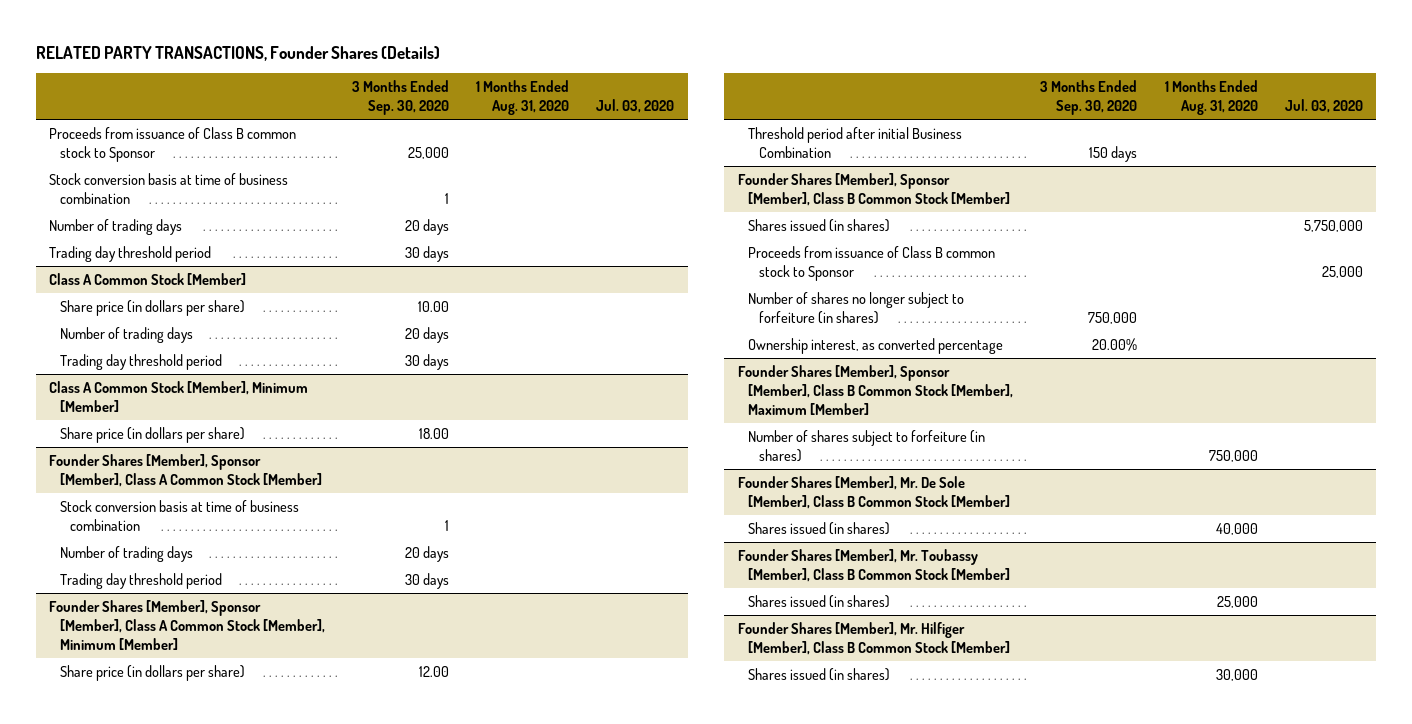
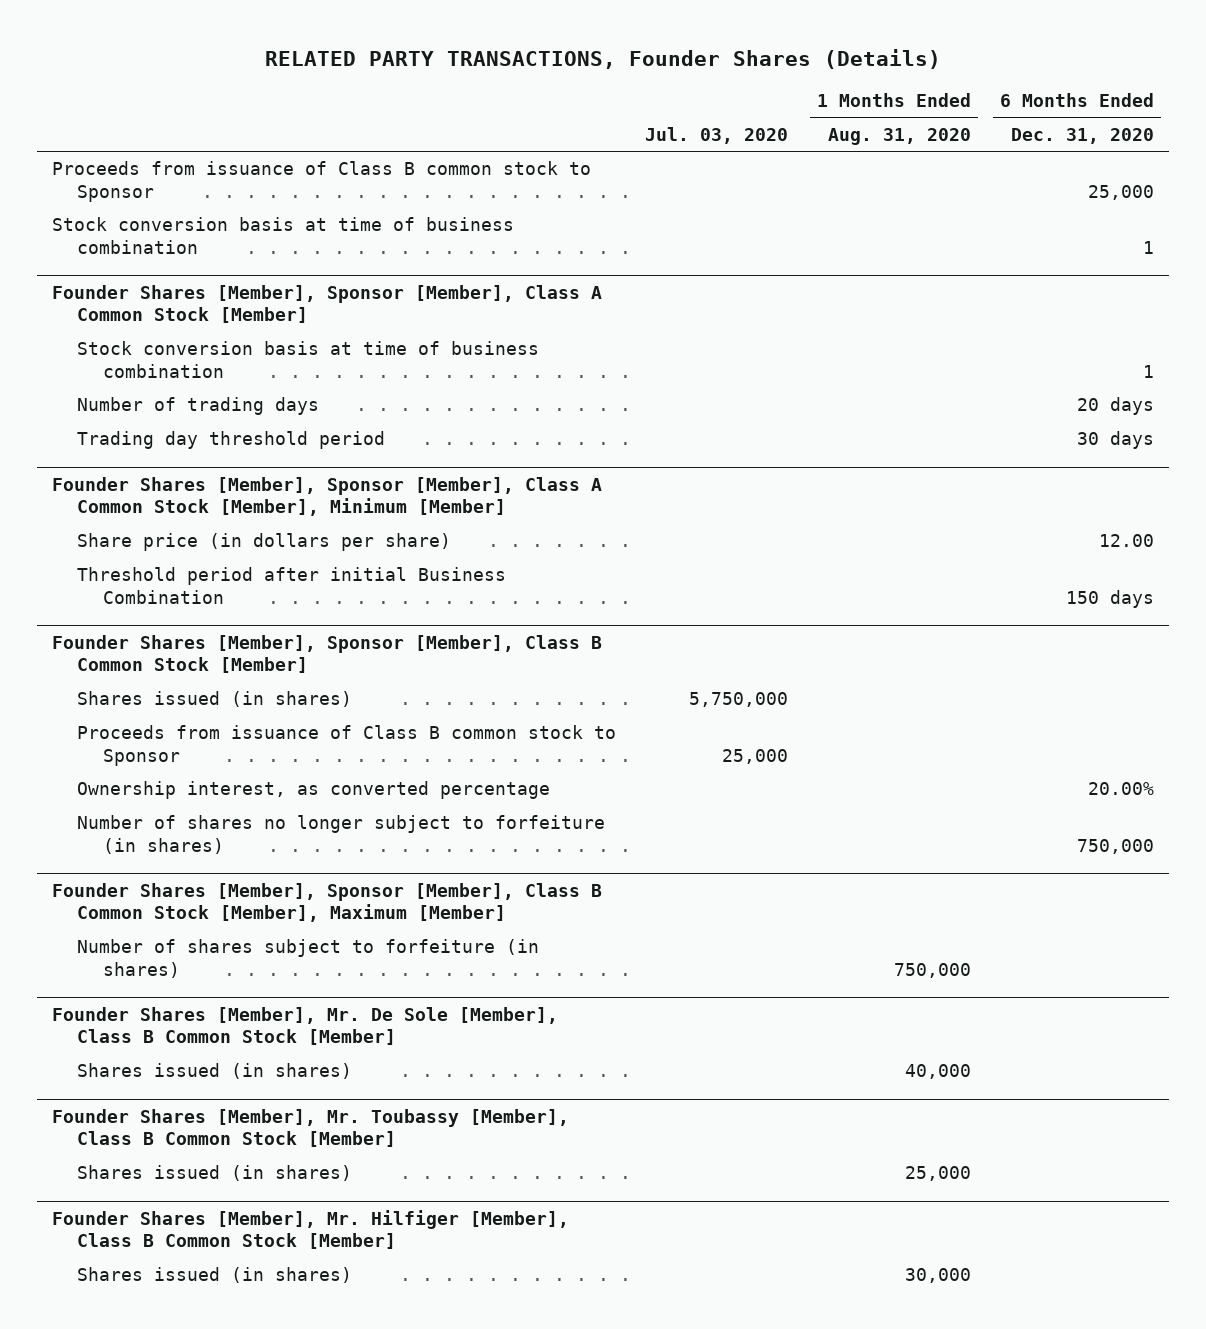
- | 3 Months Ended Sep. 30, 2020 | 1 Months Ended Aug. 31, 2020 | Jul. 03, 2020
+ | Jul. 03, 2020 | 1 Months Ended Aug. 31, 2020 | 6 Months Ended Dec. 31, 2020
- Number of trading days | 20 days | |
- Trading day threshold period | 30 days | |
- Class A Common Stock [Member]
- Share price (in dollars per share) | 10.00 | |
- Number of trading days | 20 days | |
- Trading day threshold period | 30 days | |
- Class A Common Stock [Member], Minimum [Member]
- Share price (in dollars per share) | 18.00 | |
@ Founder Shares [Member], Sponsor [Member], Class B Common Stock [Member]
moved down: Number of shares no longer subject to forfeiture (in shares) | | | 750,000

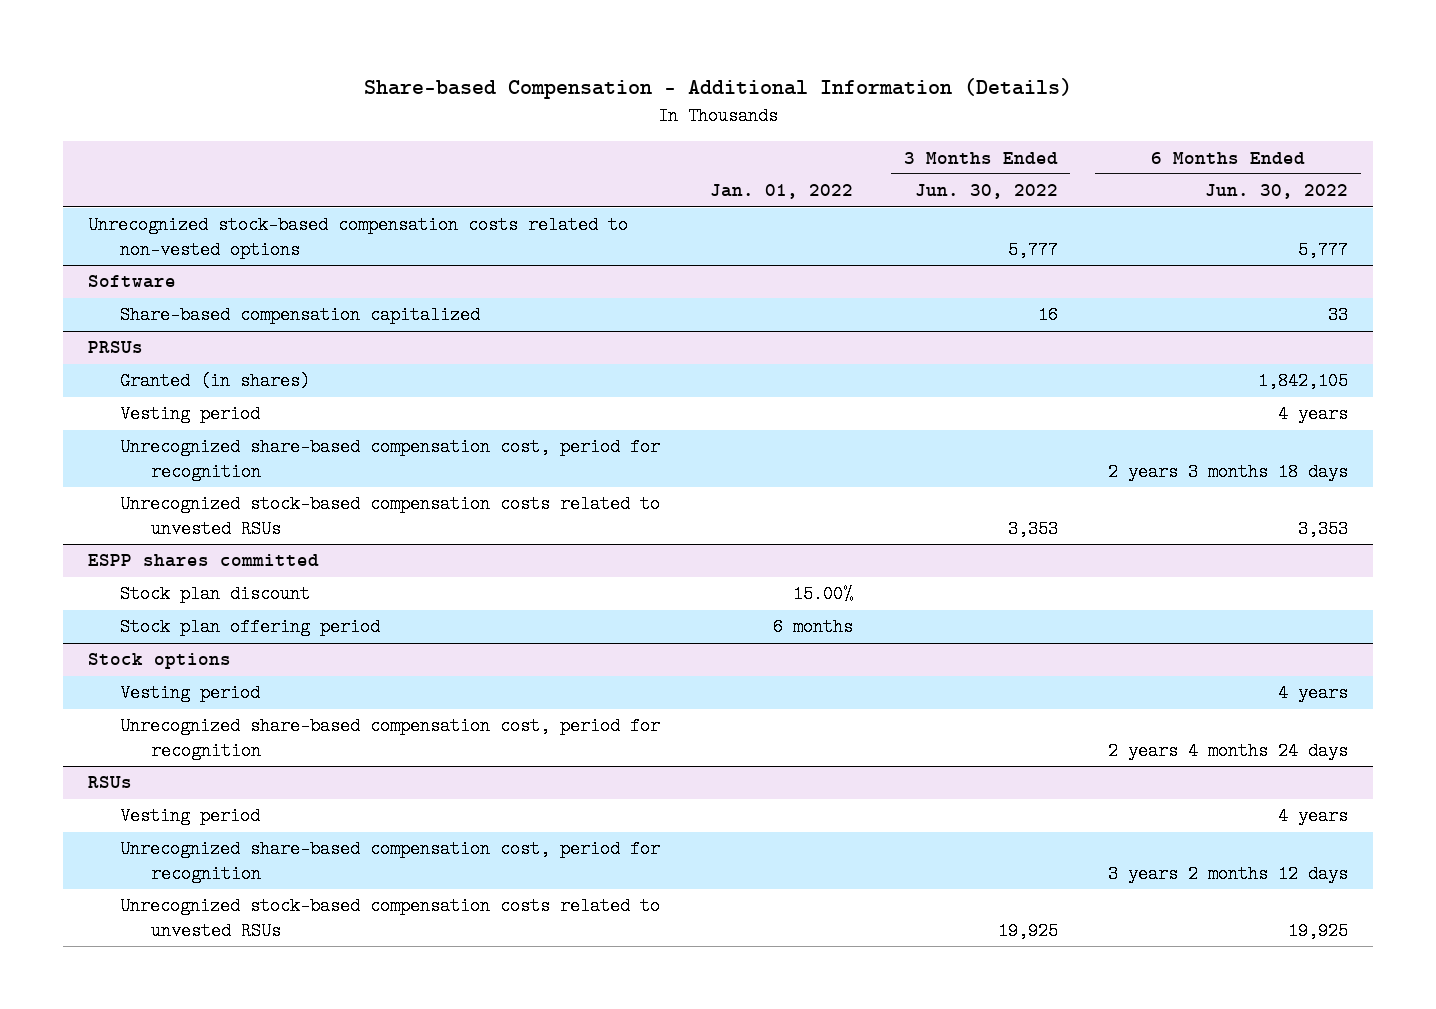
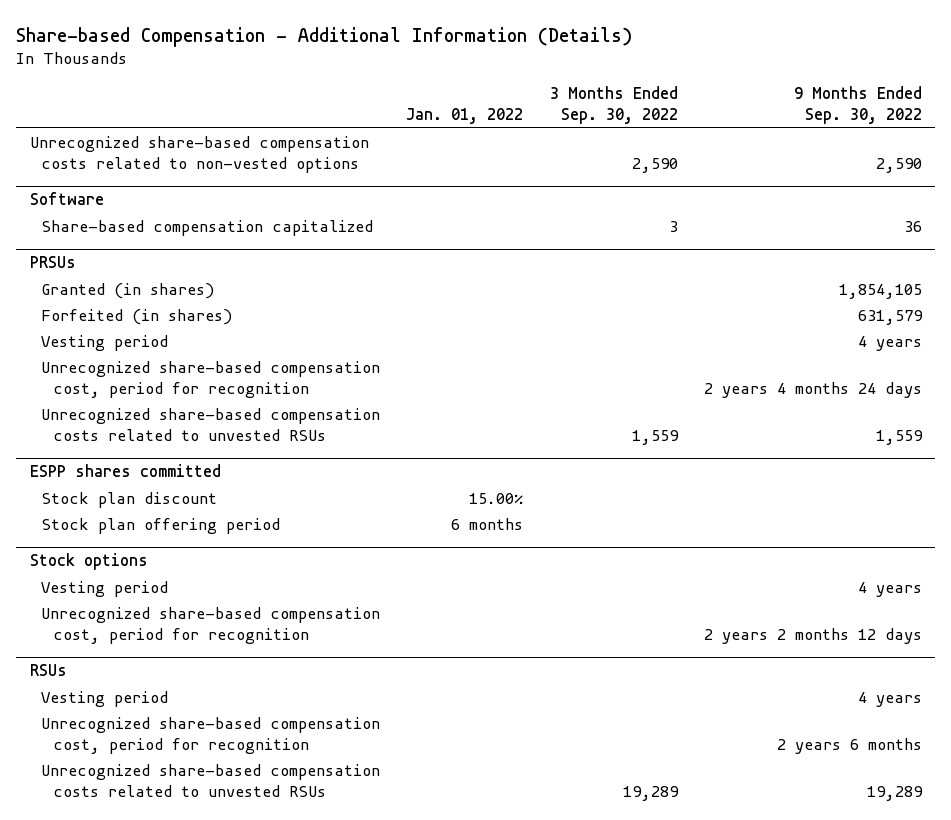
- | Jan. 01, 2022 | 3 Months Ended Jun. 30, 2022 | 6 Months Ended Jun. 30, 2022
+ | Jan. 01, 2022 | 3 Months Ended Sep. 30, 2022 | 9 Months Ended Sep. 30, 2022
- Unrecognized stock-based compensation costs related to non-vested options | | 5,777 | 5,777
+ Unrecognized share-based compensation costs related to non-vested options | | 2,590 | 2,590
@ PRSUs
+ Forfeited (in shares) | | | 631,579
- Unrecognized stock-based compensation costs related to unvested RSUs | | 3,353 | 3,353
+ Unrecognized share-based compensation costs related to unvested RSUs | | 1,559 | 1,559
@ RSUs
- Unrecognized stock-based compensation costs related to unvested RSUs | | 19,925 | 19,925
+ Unrecognized share-based compensation costs related to unvested RSUs | | 19,289 | 19,289

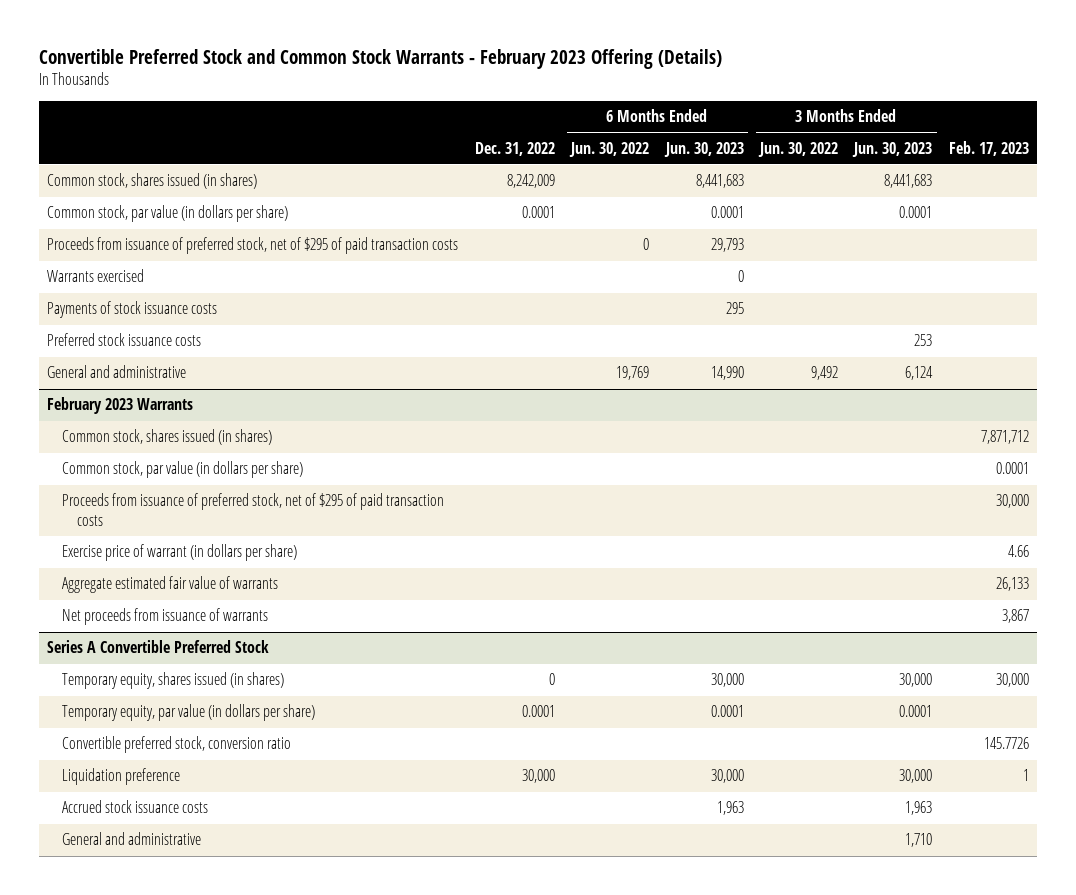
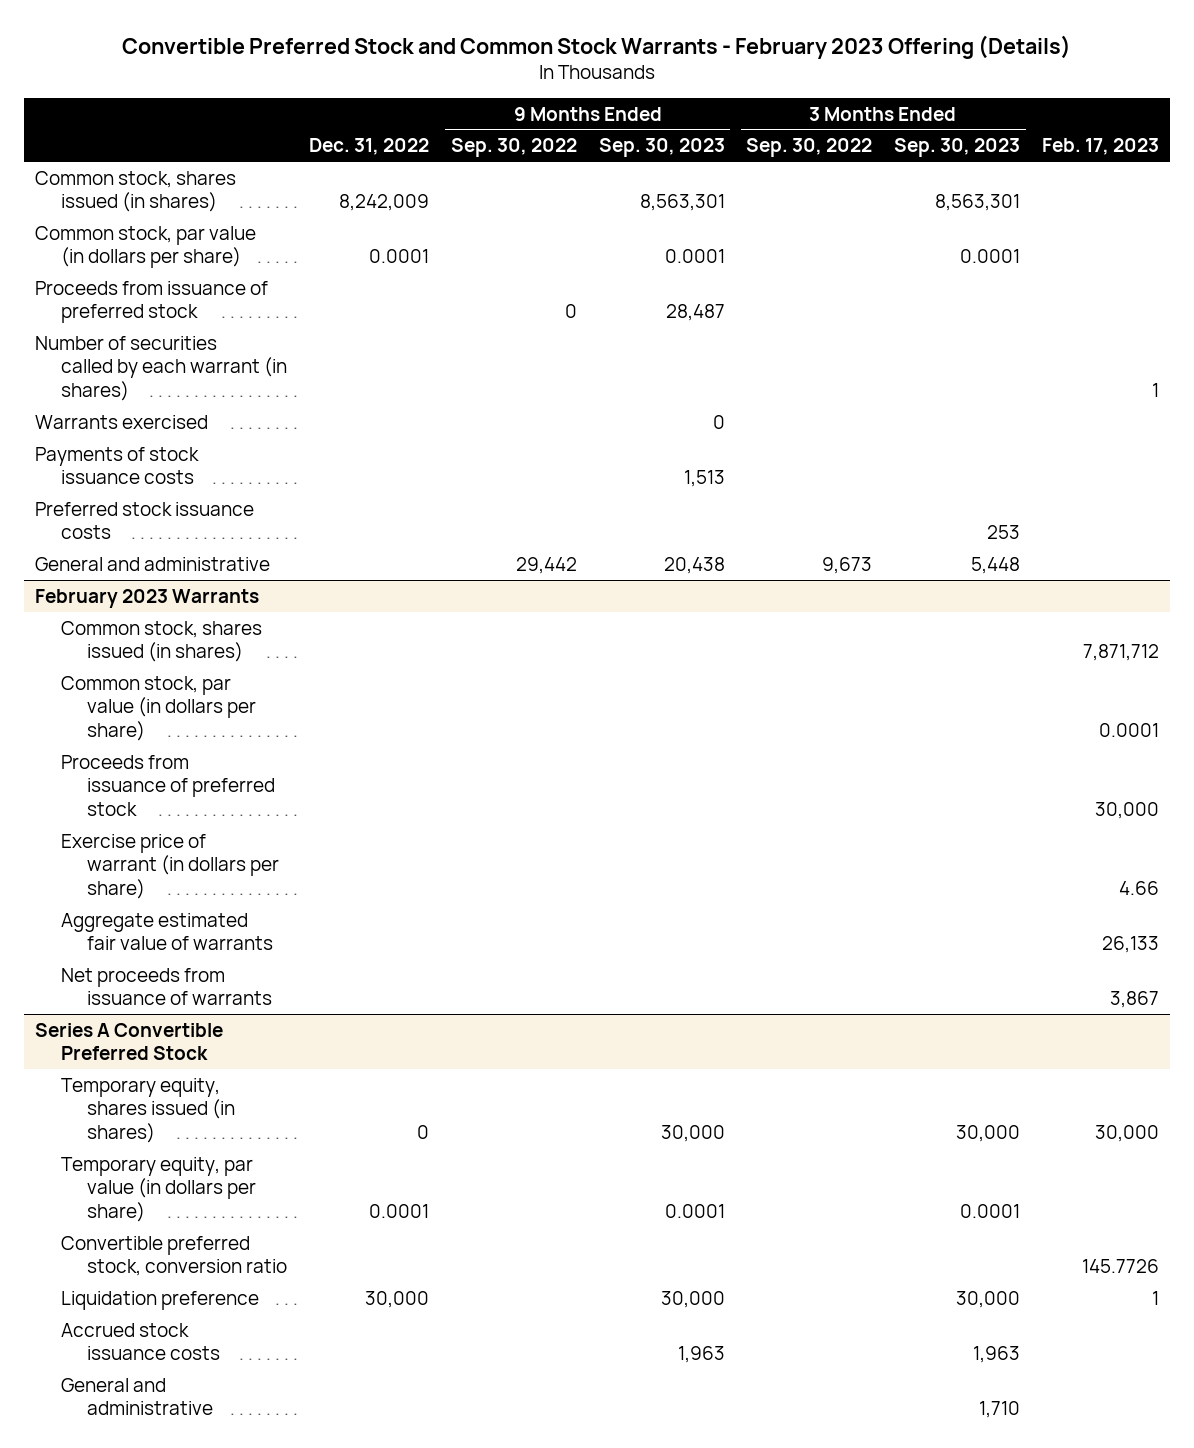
- | Dec. 31, 2022 | 6 Months Ended Jun. 30, 2022 | 6 Months Ended Jun. 30, 2023 | 3 Months Ended Jun. 30, 2022 | 3 Months Ended Jun. 30, 2023 | Feb. 17, 2023
+ | Dec. 31, 2022 | 9 Months Ended Sep. 30, 2022 | 9 Months Ended Sep. 30, 2023 | 3 Months Ended Sep. 30, 2022 | 3 Months Ended Sep. 30, 2023 | Feb. 17, 2023
- Proceeds from issuance of preferred stock, net of $295 of paid transaction costs | | 0 | 29,793 | | |
+ Proceeds from issuance of preferred stock | | 0 | 28,487 | | |
+ Number of securities called by each warrant (in shares) | | | | | | 1
@ February 2023 Warrants
- Proceeds from issuance of preferred stock, net of $295 of paid transaction costs | | | | | | 30,000
+ Proceeds from issuance of preferred stock | | | | | | 30,000

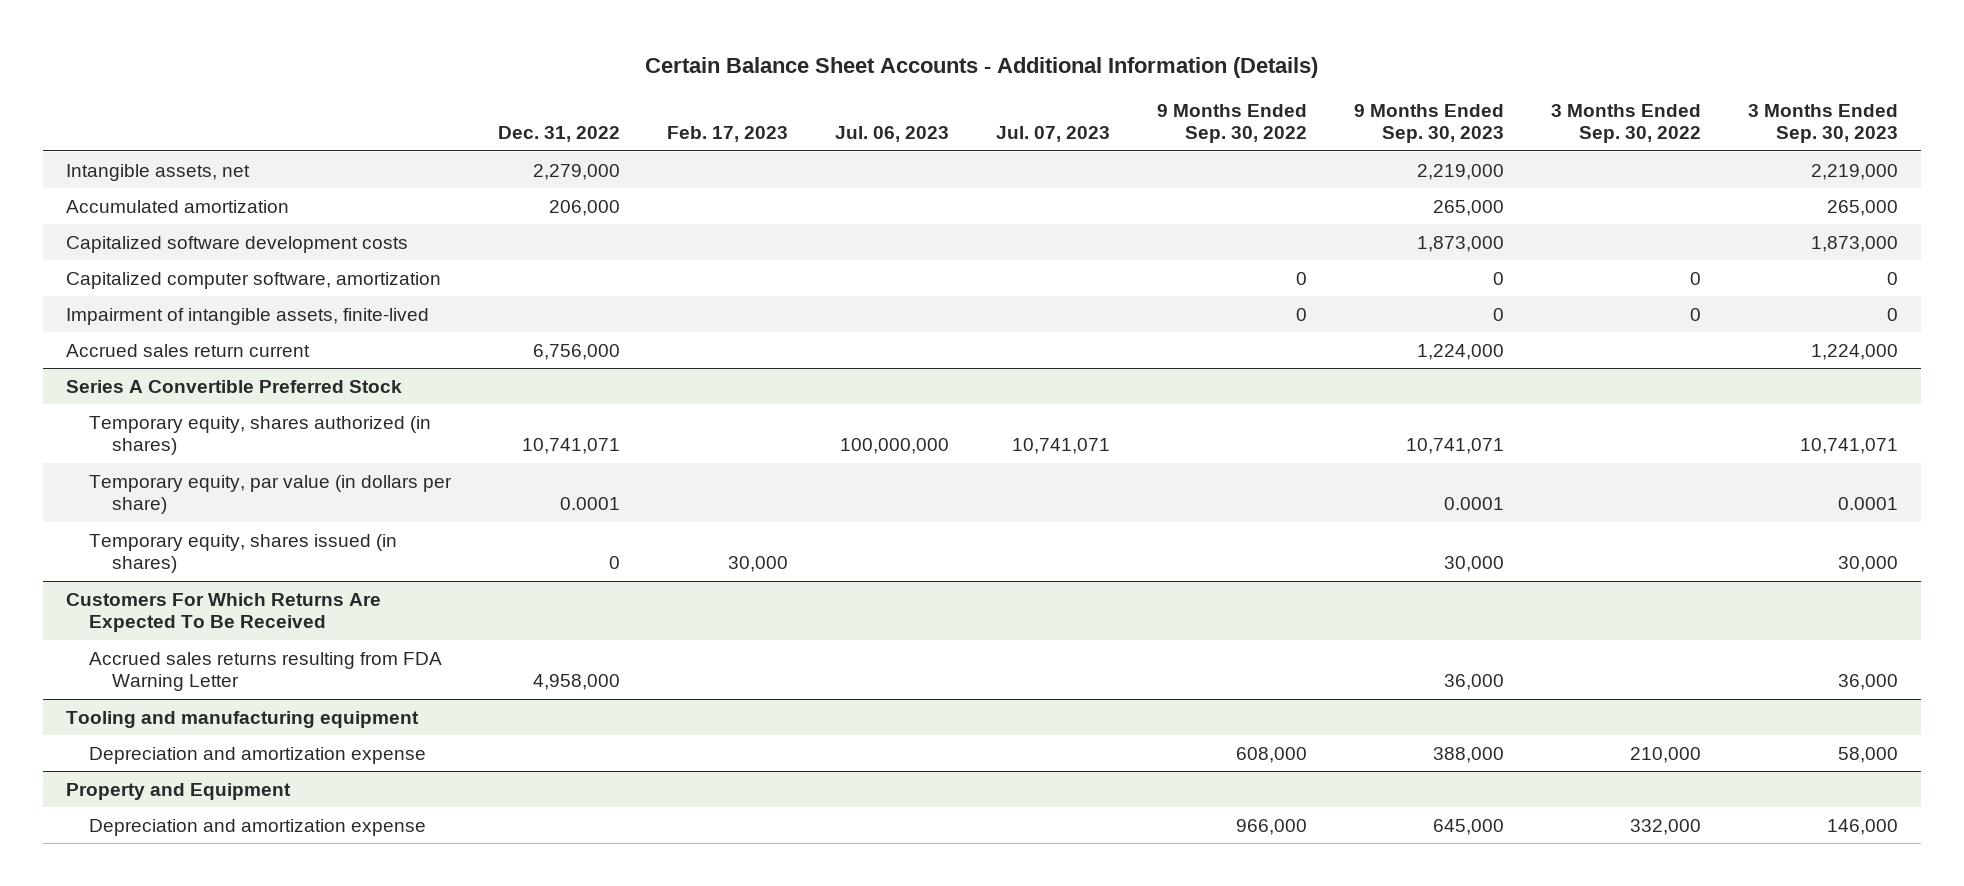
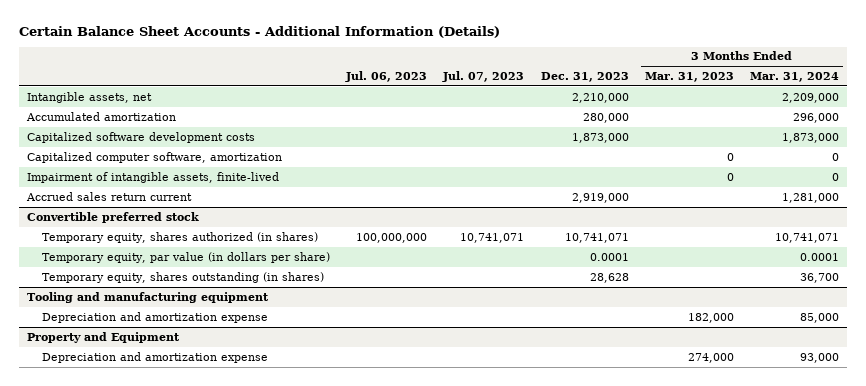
- | Dec. 31, 2022 | Feb. 17, 2023 | Jul. 06, 2023 | Jul. 07, 2023 | 9 Months Ended Sep. 30, 2022 | 9 Months Ended Sep. 30, 2023 | 3 Months Ended Sep. 30, 2022 | 3 Months Ended Sep. 30, 2023
+ | Jul. 06, 2023 | Jul. 07, 2023 | Dec. 31, 2023 | 3 Months Ended Mar. 31, 2023 | 3 Months Ended Mar. 31, 2024
- Series A Convertible Preferred Stock
+ Convertible preferred stock
- Temporary equity, shares issued (in shares) | 0 | 30,000 | | | | 30,000 | | 30,000
- Customers For Which Returns Are Expected To Be Received
- Accrued sales returns resulting from FDA Warning Letter | 4,958,000 | | | | | 36,000 | | 36,000
+ Temporary equity, shares outstanding (in shares) | | | 28,628 | | 36,700

